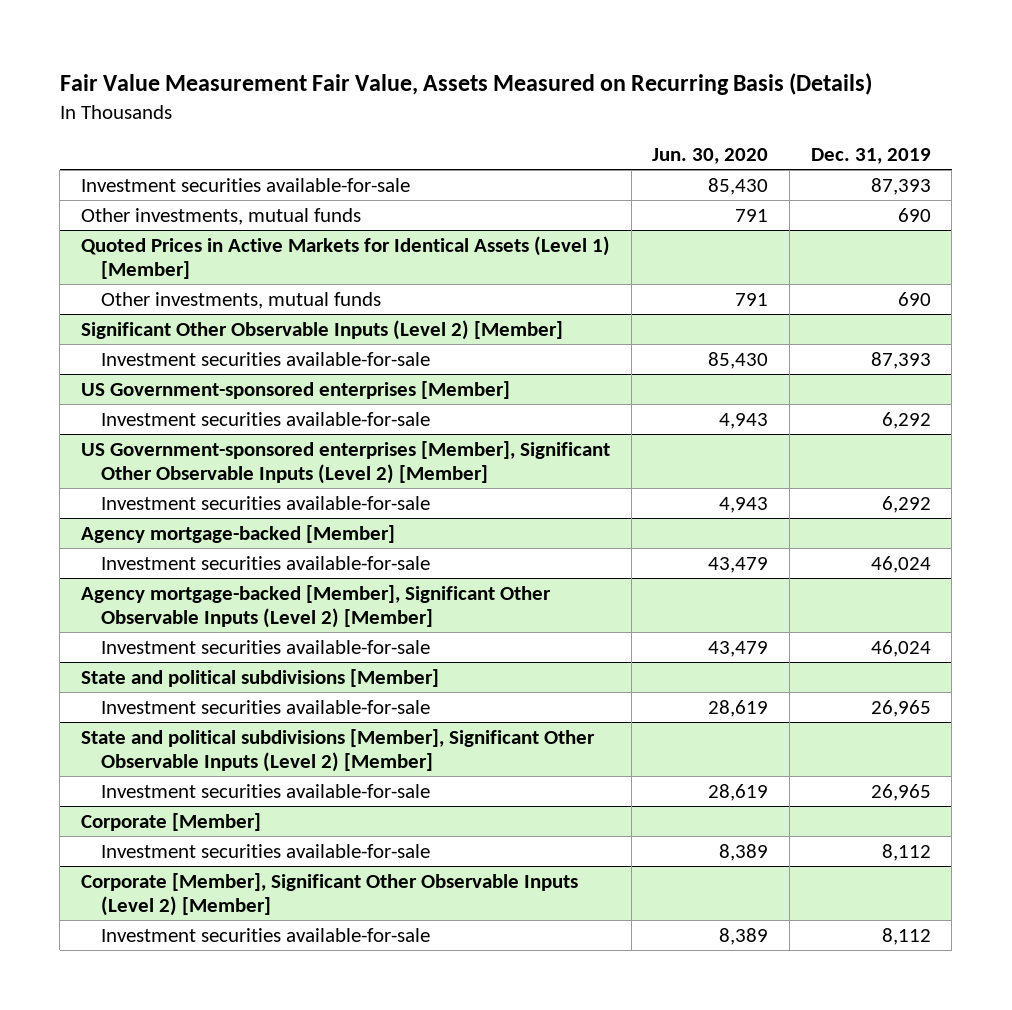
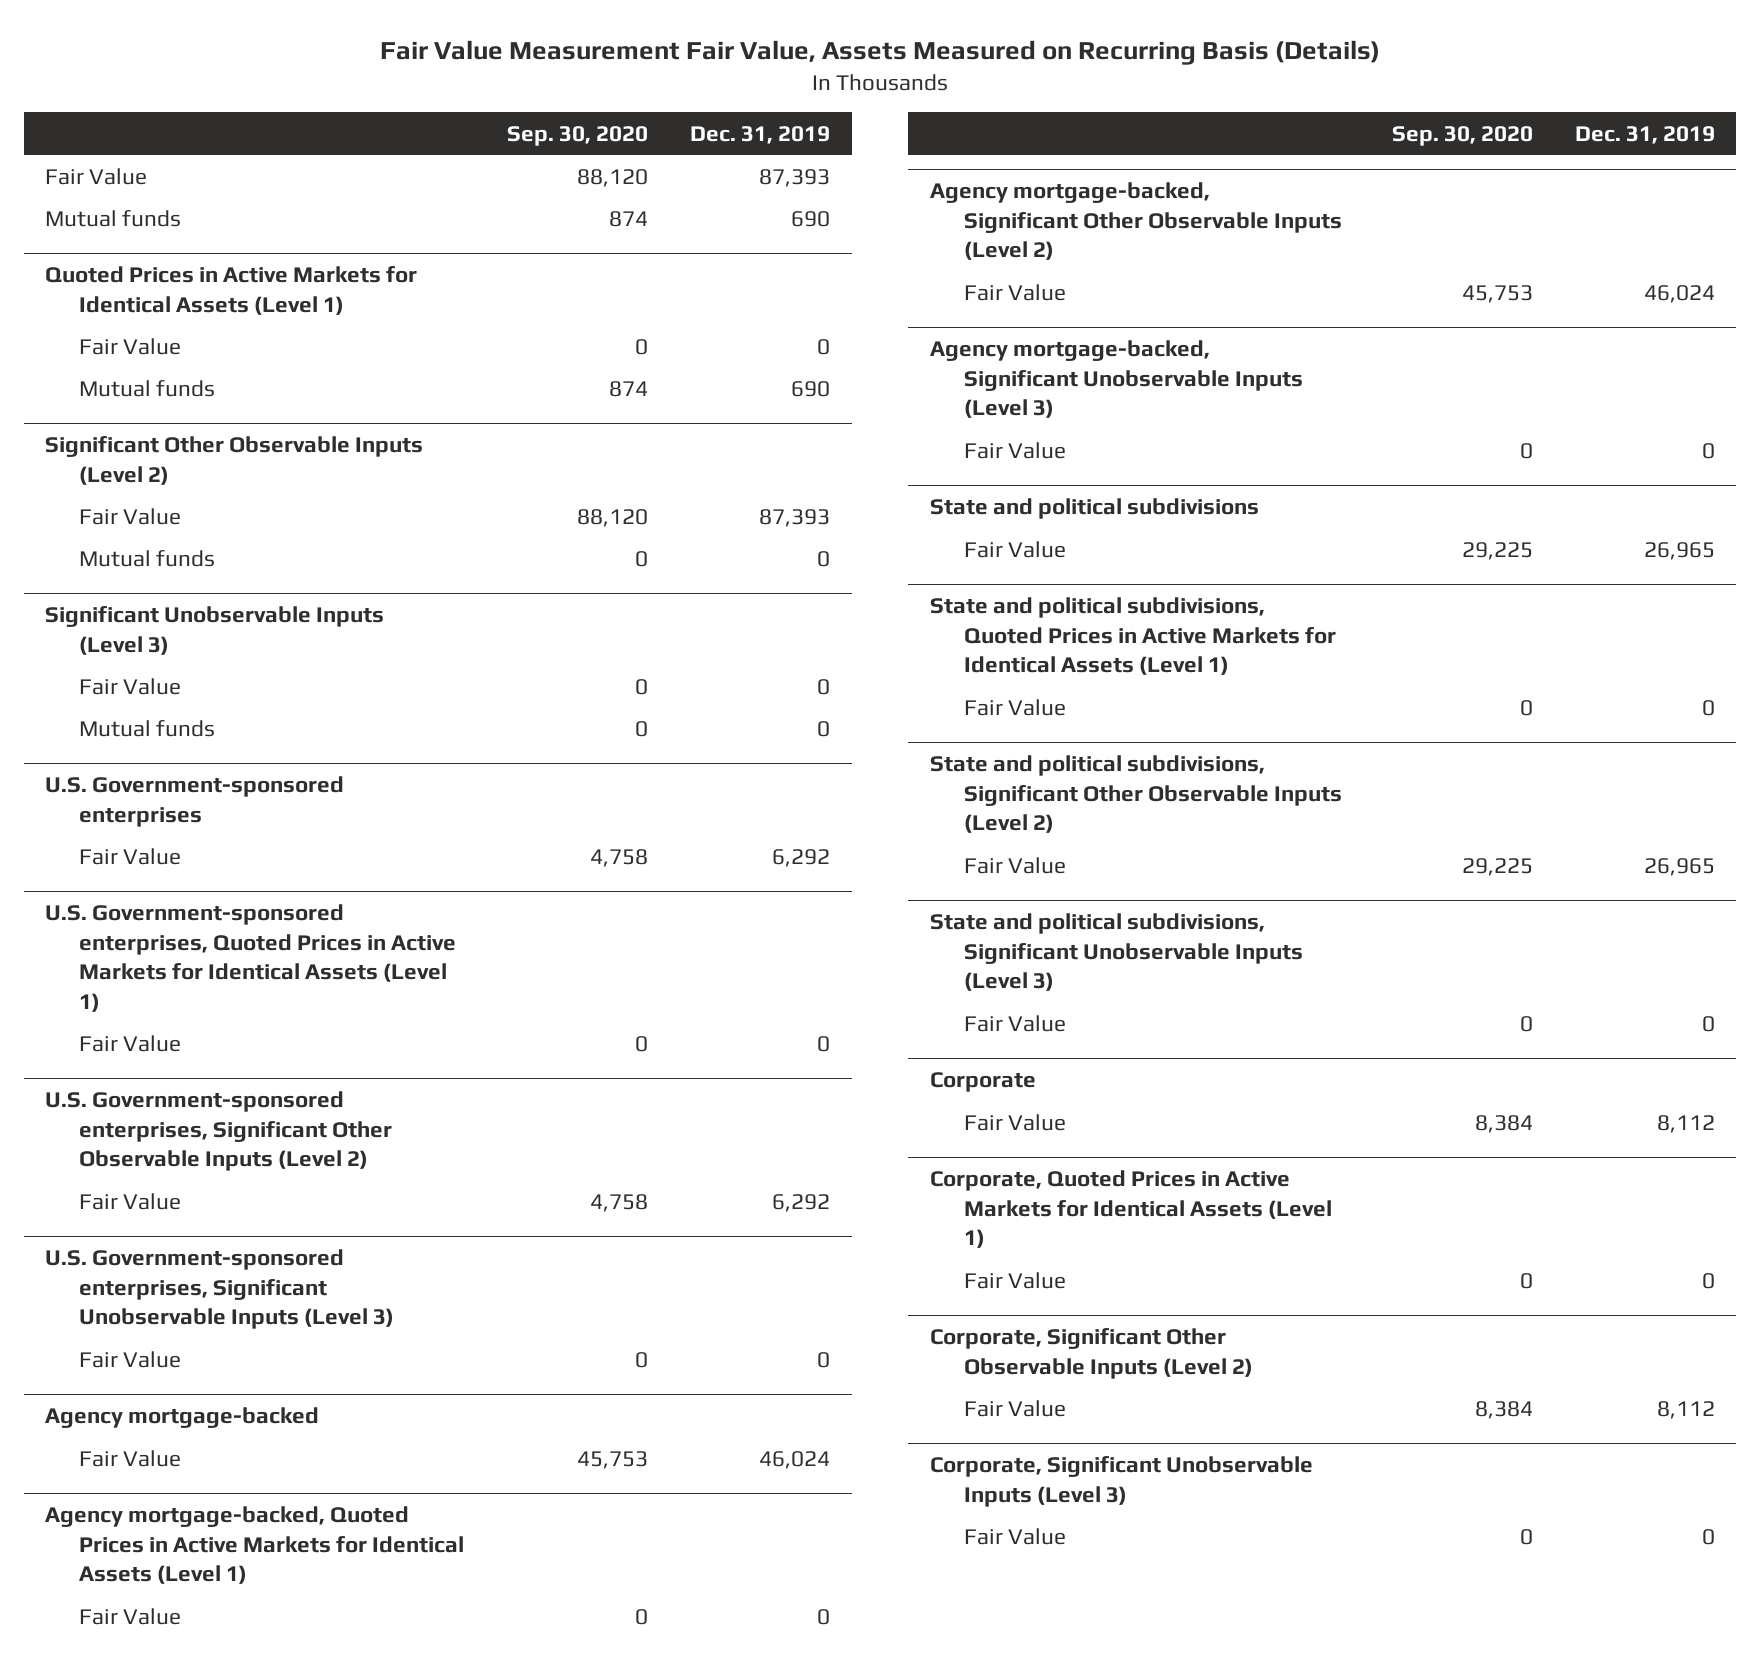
- | Jun. 30, 2020 | Dec. 31, 2019
+ | Sep. 30, 2020 | Dec. 31, 2019
- Investment securities available-for-sale | 85,430 | 87,393
- Other investments, mutual funds | 791 | 690
- Quoted Prices in Active Markets for Identical Assets (Level 1) [Member]
- Other investments, mutual funds | 791 | 690
- Significant Other Observable Inputs (Level 2) [Member]
- Investment securities available-for-sale | 85,430 | 87,393
- US Government-sponsored enterprises [Member]
- Investment securities available-for-sale | 4,943 | 6,292
- US Government-sponsored enterprises [Member], Significant Other Observable Inputs (Level 2) [Member]
- Investment securities available-for-sale | 4,943 | 6,292
- Agency mortgage-backed [Member]
- Investment securities available-for-sale | 43,479 | 46,024
- Agency mortgage-backed [Member], Significant Other Observable Inputs (Level 2) [Member]
- Investment securities available-for-sale | 43,479 | 46,024
- State and political subdivisions [Member]
- Investment securities available-for-sale | 28,619 | 26,965
- State and political subdivisions [Member], Significant Other Observable Inputs (Level 2) [Member]
- Investment securities available-for-sale | 28,619 | 26,965
- Corporate [Member]
- Investment securities available-for-sale | 8,389 | 8,112
- Corporate [Member], Significant Other Observable Inputs (Level 2) [Member]
- Investment securities available-for-sale | 8,389 | 8,112
+ Fair Value | 88,120 | 87,393
+ Mutual funds | 874 | 690
+ Quoted Prices in Active Markets for Identical Assets (Level 1)
+ Fair Value | 0 | 0
+ Mutual funds | 874 | 690
+ Significant Other Observable Inputs (Level 2)
+ Fair Value | 88,120 | 87,393
+ Mutual funds | 0 | 0
+ Significant Unobservable Inputs (Level 3)
+ Fair Value | 0 | 0
+ Mutual funds | 0 | 0
+ U.S. Government-sponsored enterprises
+ Fair Value | 4,758 | 6,292
+ U.S. Government-sponsored enterprises, Quoted Prices in Active Markets for Identical Assets (Level 1)
+ Fair Value | 0 | 0
+ U.S. Government-sponsored enterprises, Significant Other Observable Inputs (Level 2)
+ Fair Value | 4,758 | 6,292
+ U.S. Government-sponsored enterprises, Significant Unobservable Inputs (Level 3)
+ Fair Value | 0 | 0
+ Agency mortgage-backed
+ Fair Value | 45,753 | 46,024
+ Agency mortgage-backed, Quoted Prices in Active Markets for Identical Assets (Level 1)
+ Fair Value | 0 | 0
+ Agency mortgage-backed, Significant Other Observable Inputs (Level 2)
+ Fair Value | 45,753 | 46,024
+ Agency mortgage-backed, Significant Unobservable Inputs (Level 3)
+ Fair Value | 0 | 0
+ State and political subdivisions
+ Fair Value | 29,225 | 26,965
+ State and political subdivisions, Quoted Prices in Active Markets for Identical Assets (Level 1)
+ Fair Value | 0 | 0
+ State and political subdivisions, Significant Other Observable Inputs (Level 2)
+ Fair Value | 29,225 | 26,965
+ State and political subdivisions, Significant Unobservable Inputs (Level 3)
+ Fair Value | 0 | 0
+ Corporate
+ Fair Value | 8,384 | 8,112
+ Corporate, Quoted Prices in Active Markets for Identical Assets (Level 1)
+ Fair Value | 0 | 0
+ Corporate, Significant Other Observable Inputs (Level 2)
+ Fair Value | 8,384 | 8,112
+ Corporate, Significant Unobservable Inputs (Level 3)
+ Fair Value | 0 | 0

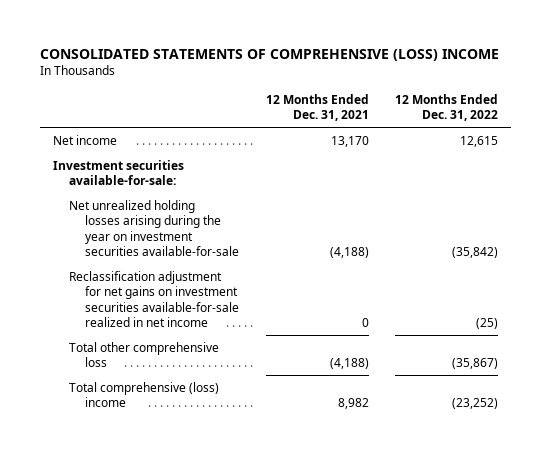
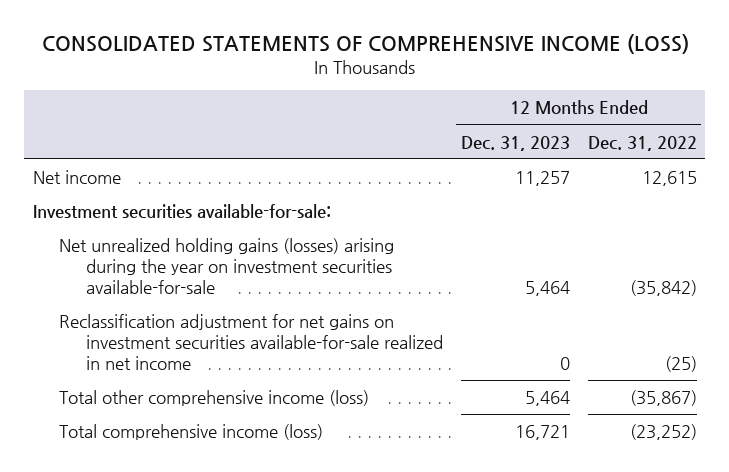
- CONSOLIDATED STATEMENTS OF COMPREHENSIVE (LOSS) INCOME
+ CONSOLIDATED STATEMENTS OF COMPREHENSIVE INCOME (LOSS)
- | 12 Months Ended Dec. 31, 2021 | 12 Months Ended Dec. 31, 2022
+ | 12 Months Ended Dec. 31, 2023 | 12 Months Ended Dec. 31, 2022
- Net unrealized holding losses arising during the year on investment securities available-for-sale | (4,188) | (35,842)
+ Net unrealized holding gains (losses) arising during the year on investment securities available-for-sale | 5,464 | (35,842)
- Total other comprehensive loss | (4,188) | (35,867)
- Total comprehensive (loss) income | 8,982 | (23,252)
+ Total other comprehensive income (loss) | 5,464 | (35,867)
+ Total comprehensive income (loss) | 16,721 | (23,252)

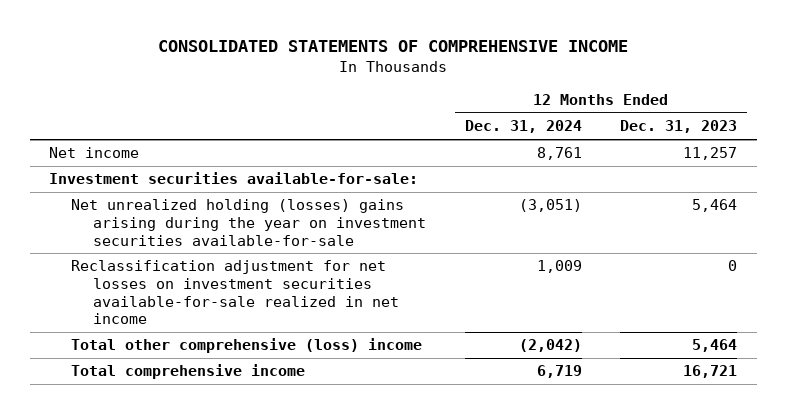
- CONSOLIDATED STATEMENTS OF COMPREHENSIVE INCOME (LOSS)
+ CONSOLIDATED STATEMENTS OF COMPREHENSIVE INCOME
- | 12 Months Ended Dec. 31, 2023 | 12 Months Ended Dec. 31, 2022
+ | 12 Months Ended Dec. 31, 2024 | 12 Months Ended Dec. 31, 2023
- Net unrealized holding gains (losses) arising during the year on investment securities available-for-sale | 5,464 | (35,842)
- Reclassification adjustment for net gains on investment securities available-for-sale realized in net income | 0 | (25)
- Total other comprehensive income (loss) | 5,464 | (35,867)
- Total comprehensive income (loss) | 16,721 | (23,252)
+ Net unrealized holding (losses) gains arising during the year on investment securities available-for-sale | (3,051) | 5,464
+ Reclassification adjustment for net losses on investment securities available-for-sale realized in net income | 1,009 | 0
+ Total other comprehensive (loss) income | (2,042) | 5,464
+ Total comprehensive income | 6,719 | 16,721

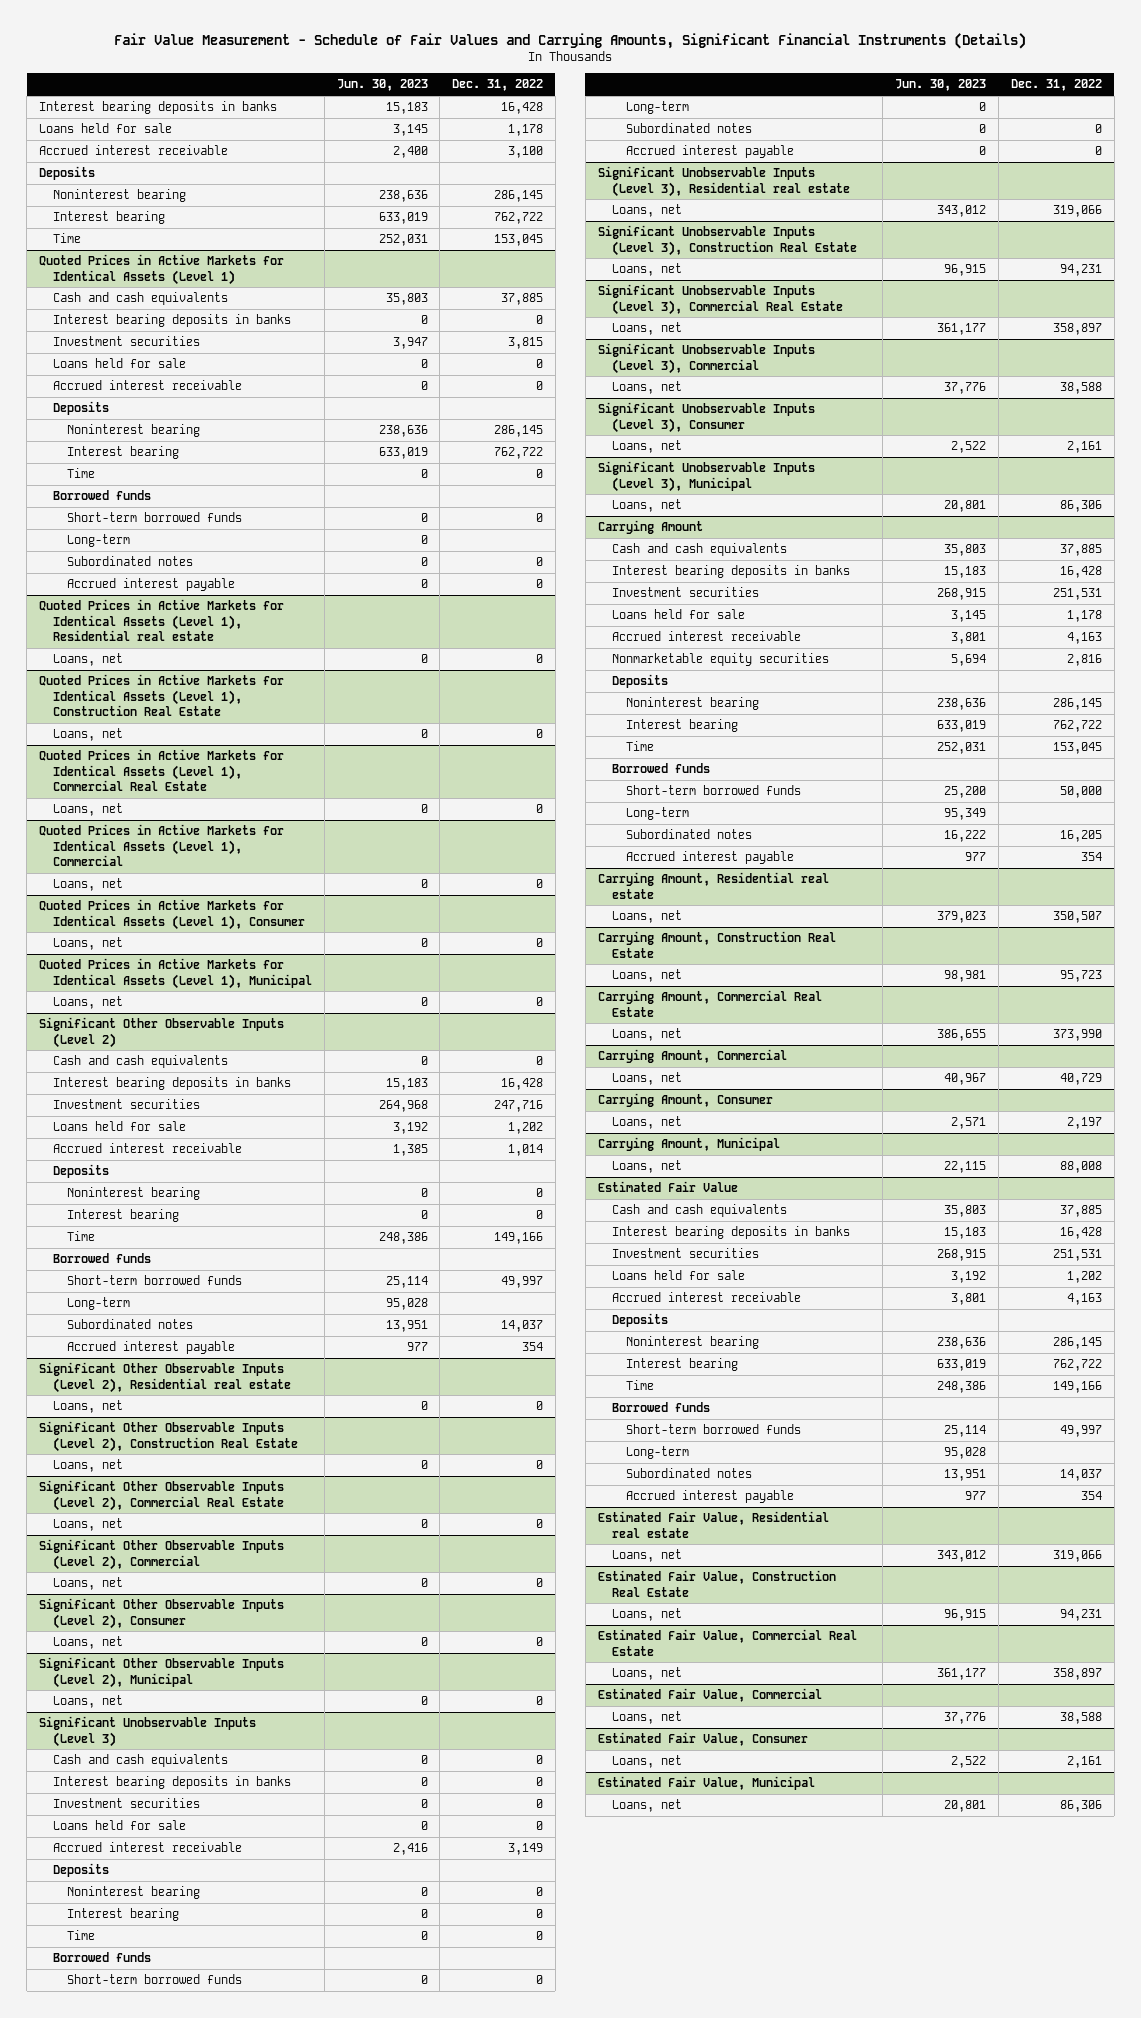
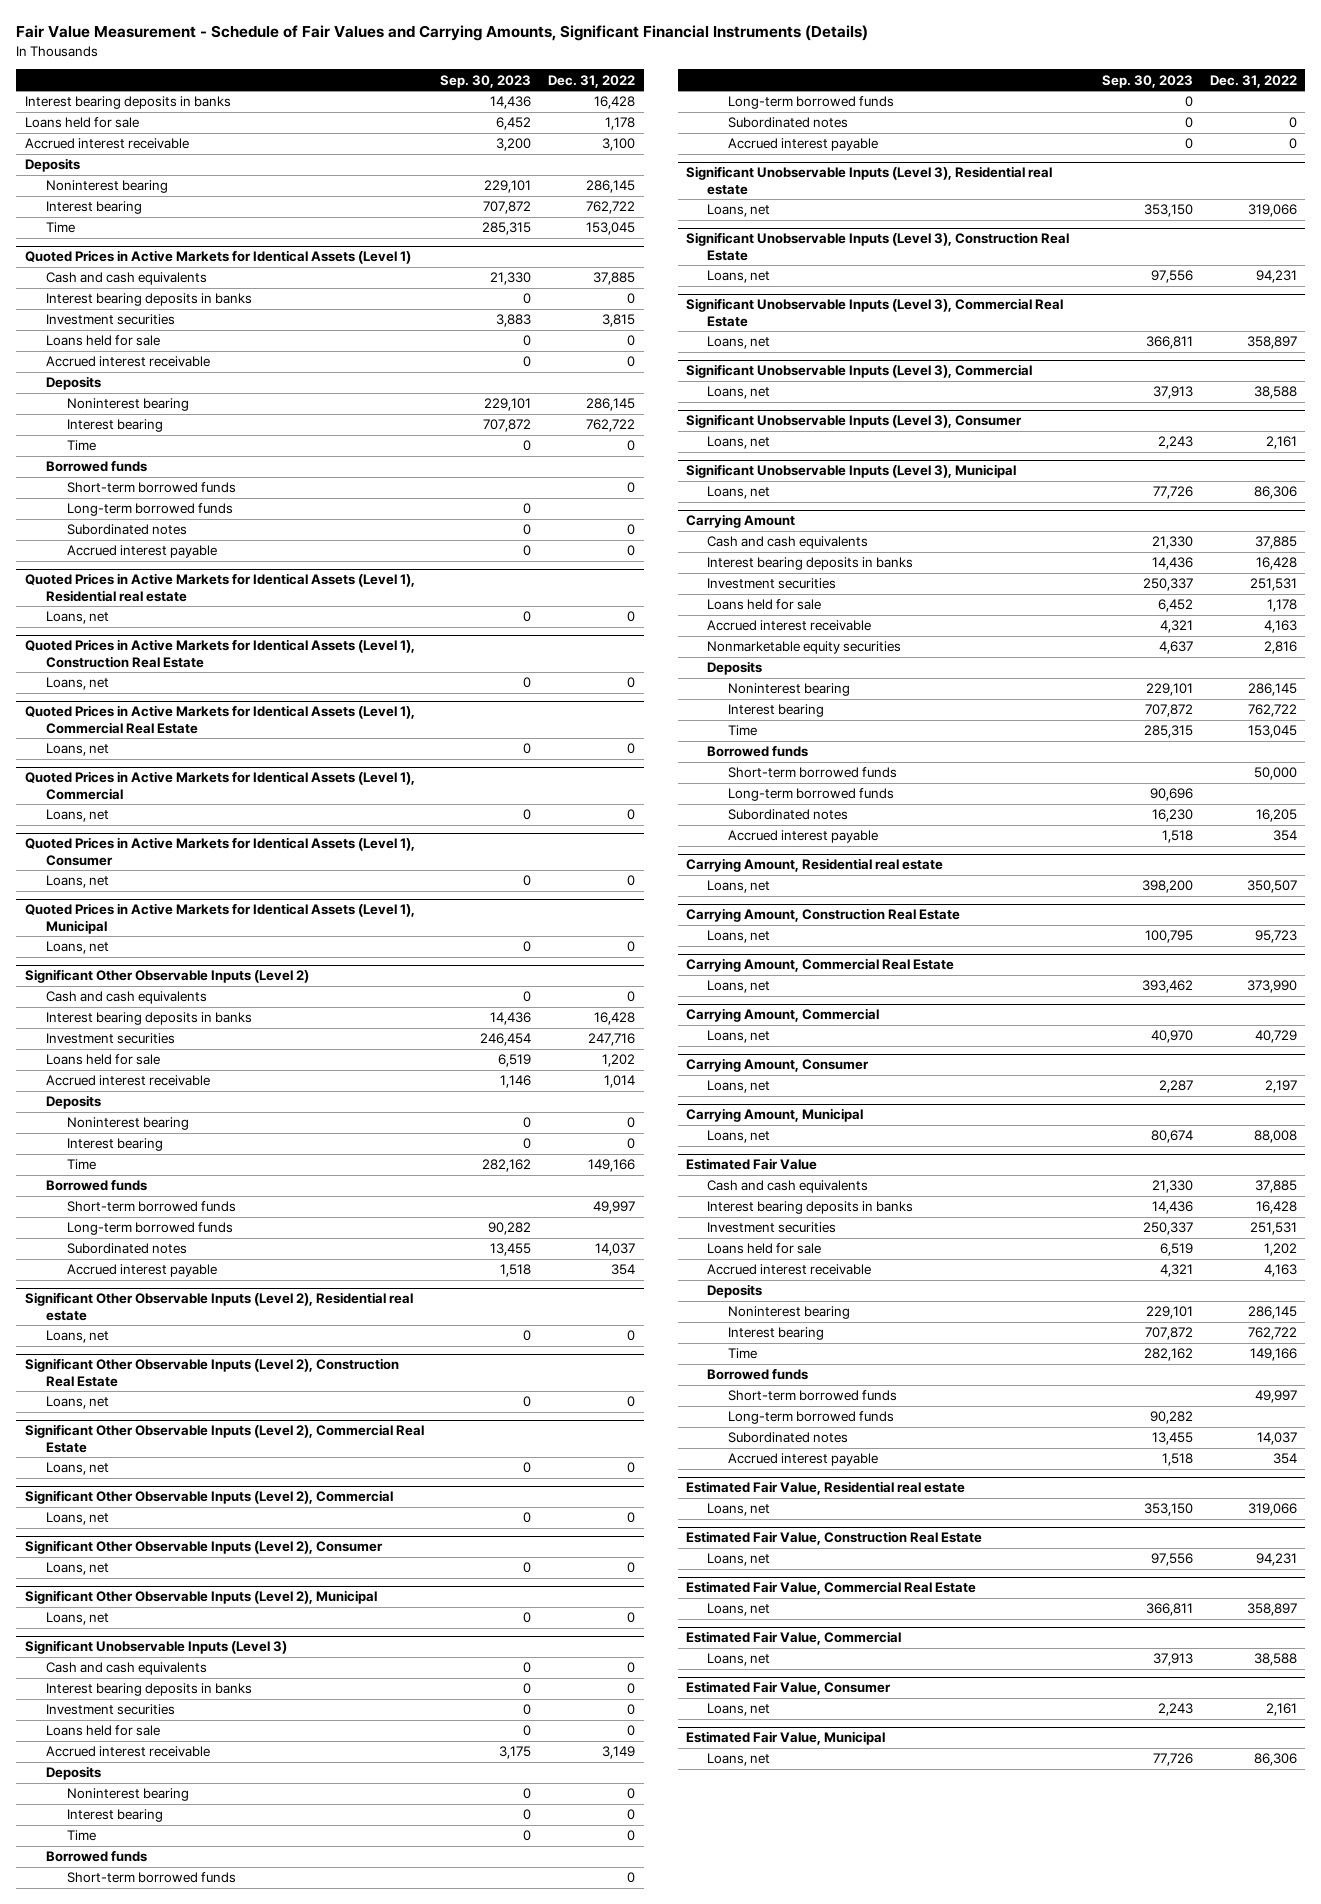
- | Jun. 30, 2023 | Dec. 31, 2022
+ | Sep. 30, 2023 | Dec. 31, 2022
@ Quoted Prices in Active Markets for Identical Assets (Level 1)
- Long-term | 0 |
+ Long-term borrowed funds | 0 |
@ Significant Other Observable Inputs (Level 2)
- Long-term | 95,028 |
+ Long-term borrowed funds | 90,282 |
@ Significant Unobservable Inputs (Level 3)
- Long-term | 0 |
+ Long-term borrowed funds | 0 |
@ Carrying Amount
- Long-term | 95,349 |
+ Long-term borrowed funds | 90,696 |
@ Estimated Fair Value
- Long-term | 95,028 |
+ Long-term borrowed funds | 90,282 |

